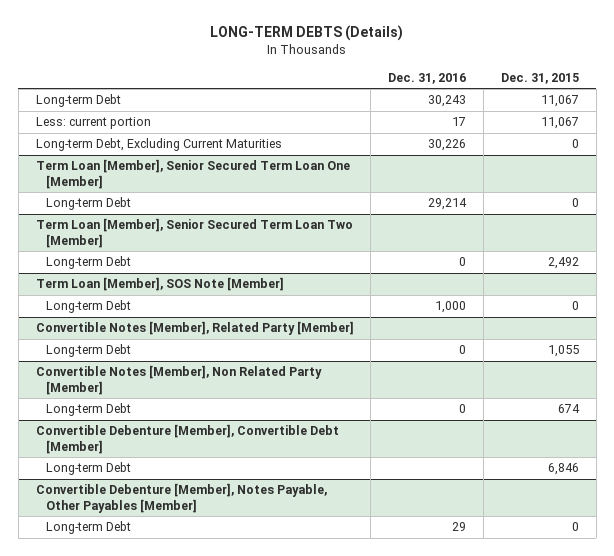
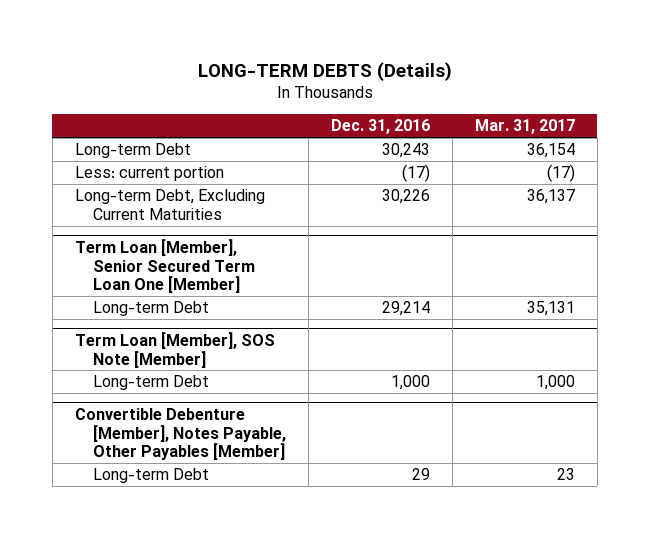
- | Dec. 31, 2016 | Dec. 31, 2015
+ | Dec. 31, 2016 | Mar. 31, 2017
- Less: current portion | 17 | 11,067
+ Less: current portion | (17) | (17)
- Term Loan [Member], Senior Secured Term Loan Two [Member]
- Long-term Debt | 0 | 2,492
- Convertible Notes [Member], Related Party [Member]
- Long-term Debt | 0 | 1,055
- Convertible Notes [Member], Non Related Party [Member]
- Long-term Debt | 0 | 674
- Convertible Debenture [Member], Convertible Debt [Member]
- Long-term Debt | | 6,846

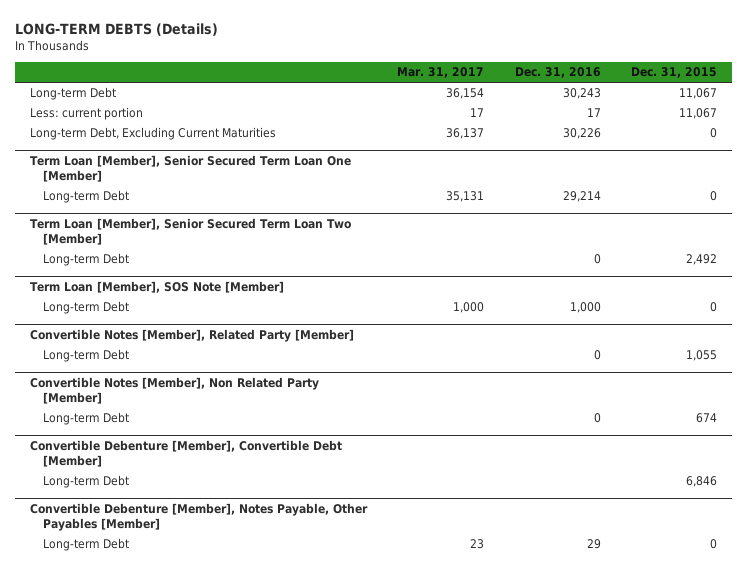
- | Dec. 31, 2016 | Mar. 31, 2017
+ | Mar. 31, 2017 | Dec. 31, 2016 | Dec. 31, 2015
- Less: current portion | (17) | (17)
+ Less: current portion | 17 | 17 | 11,067
+ Term Loan [Member], Senior Secured Term Loan Two [Member]
+ Long-term Debt | | 0 | 2,492
+ Convertible Notes [Member], Related Party [Member]
+ Long-term Debt | | 0 | 1,055
+ Convertible Notes [Member], Non Related Party [Member]
+ Long-term Debt | | 0 | 674
+ Convertible Debenture [Member], Convertible Debt [Member]
+ Long-term Debt | | | 6,846

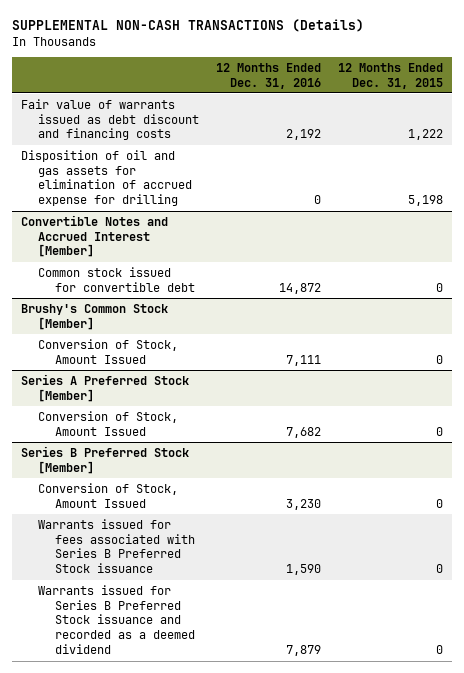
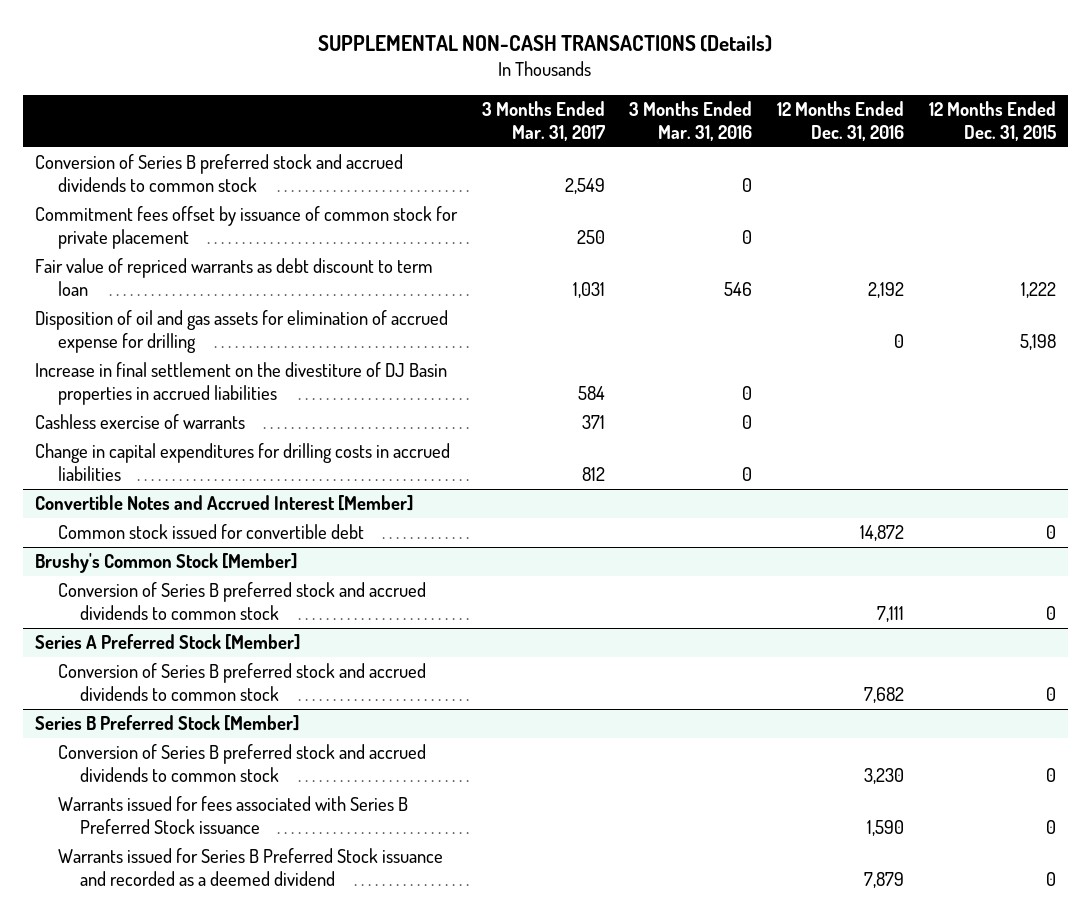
- | 12 Months Ended Dec. 31, 2016 | 12 Months Ended Dec. 31, 2015
+ | 3 Months Ended Mar. 31, 2017 | 3 Months Ended Mar. 31, 2016 | 12 Months Ended Dec. 31, 2016 | 12 Months Ended Dec. 31, 2015
- Fair value of warrants issued as debt discount and financing costs | 2,192 | 1,222
+ Conversion of Series B preferred stock and accrued dividends to common stock | 2,549 | 0 | |
+ Commitment fees offset by issuance of common stock for private placement | 250 | 0 | |
+ Fair value of repriced warrants as debt discount to term loan | 1,031 | 546 | 2,192 | 1,222
+ Increase in final settlement on the divestiture of DJ Basin properties in accrued liabilities | 584 | 0 | |
+ Cashless exercise of warrants | 371 | 0 | |
+ Change in capital expenditures for drilling costs in accrued liabilities | 812 | 0 | |
@ Brushy's Common Stock [Member]
- Conversion of Stock, Amount Issued | 7,111 | 0
+ Conversion of Series B preferred stock and accrued dividends to common stock | | | 7,111 | 0
@ Series A Preferred Stock [Member]
- Conversion of Stock, Amount Issued | 7,682 | 0
+ Conversion of Series B preferred stock and accrued dividends to common stock | | | 7,682 | 0
@ Series B Preferred Stock [Member]
- Conversion of Stock, Amount Issued | 3,230 | 0
+ Conversion of Series B preferred stock and accrued dividends to common stock | | | 3,230 | 0

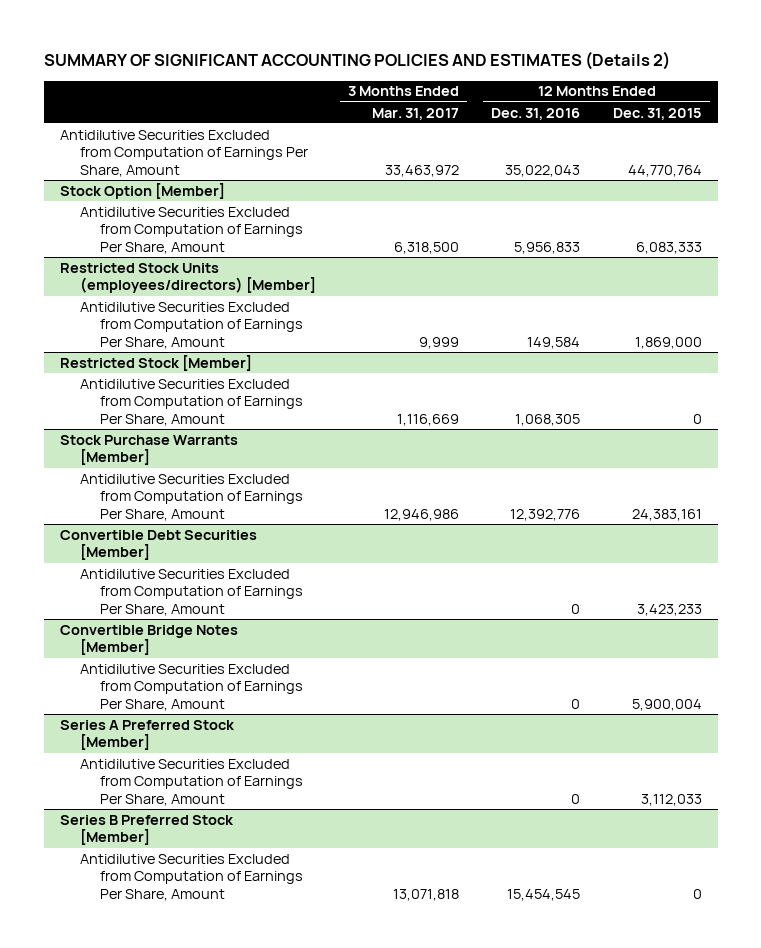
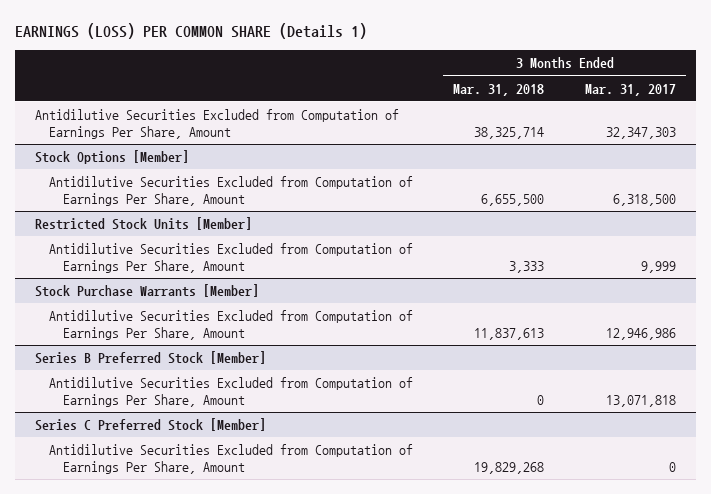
- SUMMARY OF SIGNIFICANT ACCOUNTING POLICIES AND ESTIMATES (Details 2)
+ EARNINGS (LOSS) PER COMMON SHARE (Details 1)
- | 3 Months Ended Mar. 31, 2017 | 12 Months Ended Dec. 31, 2016 | 12 Months Ended Dec. 31, 2015
+ | 3 Months Ended Mar. 31, 2018 | 3 Months Ended Mar. 31, 2017
- Antidilutive Securities Excluded from Computation of Earnings Per Share, Amount | 33,463,972 | 35,022,043 | 44,770,764
- Stock Option [Member]
+ Antidilutive Securities Excluded from Computation of Earnings Per Share, Amount | 38,325,714 | 32,347,303
+ Stock Options [Member]
- Restricted Stock Units (employees/directors) [Member]
+ Restricted Stock Units [Member]
- Restricted Stock [Member]
- Antidilutive Securities Excluded from Computation of Earnings Per Share, Amount | 1,116,669 | 1,068,305 | 0
- Convertible Debt Securities [Member]
- Antidilutive Securities Excluded from Computation of Earnings Per Share, Amount | | 0 | 3,423,233
- Convertible Bridge Notes [Member]
- Antidilutive Securities Excluded from Computation of Earnings Per Share, Amount | | 0 | 5,900,004
- Series A Preferred Stock [Member]
- Antidilutive Securities Excluded from Computation of Earnings Per Share, Amount | | 0 | 3,112,033
+ Series C Preferred Stock [Member]
+ Antidilutive Securities Excluded from Computation of Earnings Per Share, Amount | 19,829,268 | 0

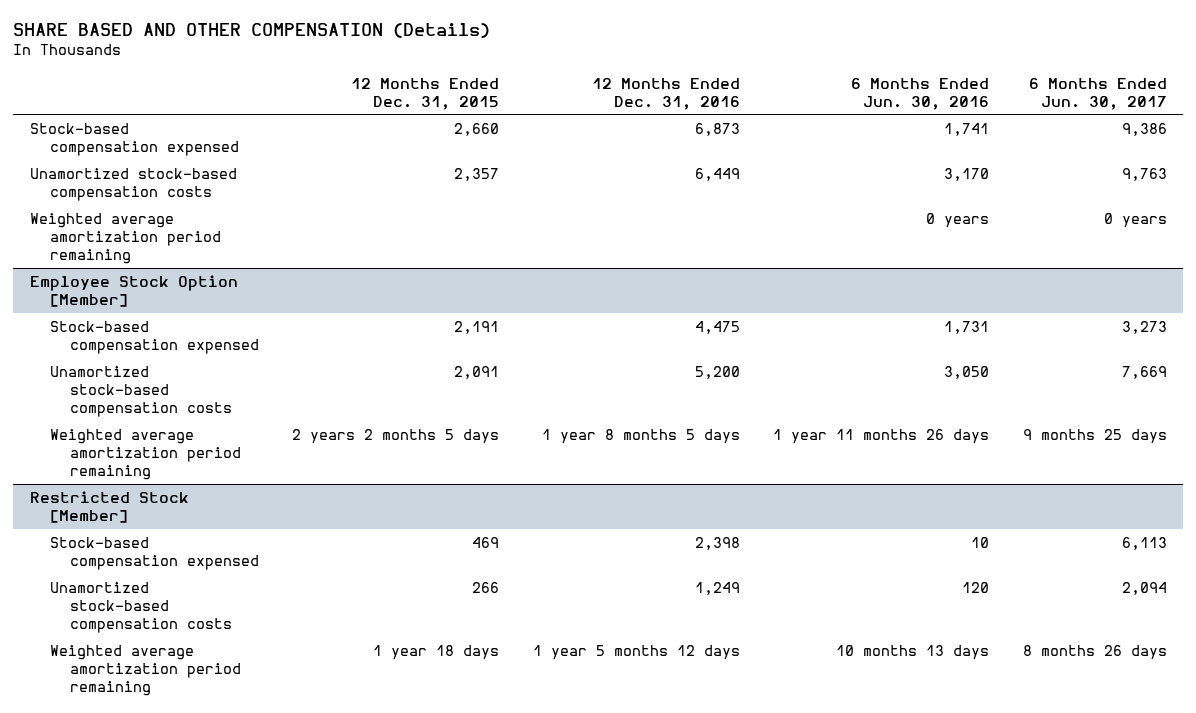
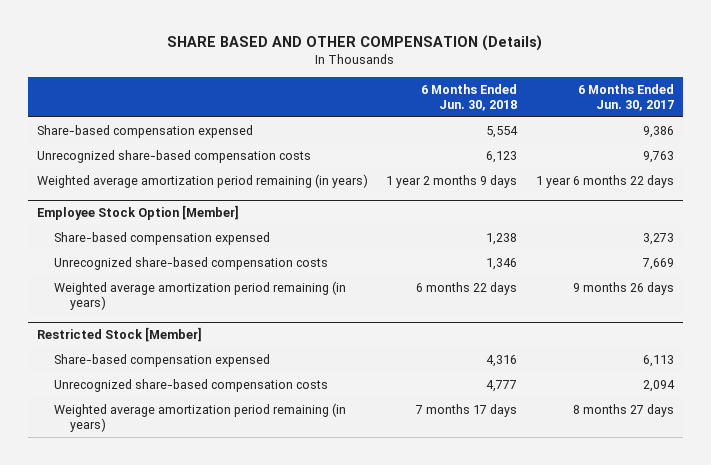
- | 12 Months Ended Dec. 31, 2015 | 12 Months Ended Dec. 31, 2016 | 6 Months Ended Jun. 30, 2016 | 6 Months Ended Jun. 30, 2017
+ | 6 Months Ended Jun. 30, 2018 | 6 Months Ended Jun. 30, 2017
- Stock-based compensation expensed | 2,660 | 6,873 | 1,741 | 9,386
- Unamortized stock-based compensation costs | 2,357 | 6,449 | 3,170 | 9,763
- Weighted average amortization period remaining | | | 0 years | 0 years
+ Share-based compensation expensed | 5,554 | 9,386
+ Unrecognized share-based compensation costs | 6,123 | 9,763
+ Weighted average amortization period remaining (in years) | 1 year 2 months 9 days | 1 year 6 months 22 days
@ Employee Stock Option [Member]
- Stock-based compensation expensed | 2,191 | 4,475 | 1,731 | 3,273
- Unamortized stock-based compensation costs | 2,091 | 5,200 | 3,050 | 7,669
- Weighted average amortization period remaining | 2 years 2 months 5 days | 1 year 8 months 5 days | 1 year 11 months 26 days | 9 months 25 days
+ Share-based compensation expensed | 1,238 | 3,273
+ Unrecognized share-based compensation costs | 1,346 | 7,669
+ Weighted average amortization period remaining (in years) | 6 months 22 days | 9 months 26 days
@ Restricted Stock [Member]
- Stock-based compensation expensed | 469 | 2,398 | 10 | 6,113
- Unamortized stock-based compensation costs | 266 | 1,249 | 120 | 2,094
- Weighted average amortization period remaining | 1 year 18 days | 1 year 5 months 12 days | 10 months 13 days | 8 months 26 days
+ Share-based compensation expensed | 4,316 | 6,113
+ Unrecognized share-based compensation costs | 4,777 | 2,094
+ Weighted average amortization period remaining (in years) | 7 months 17 days | 8 months 27 days

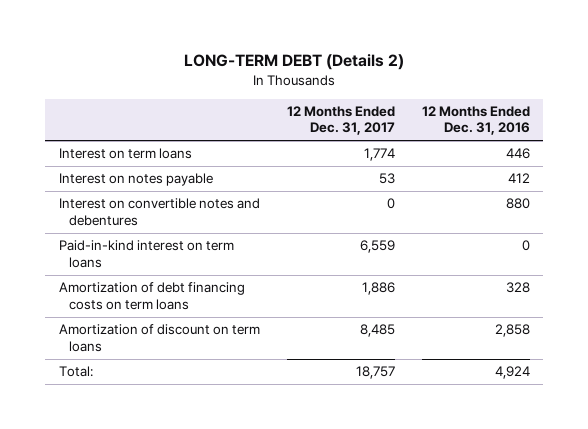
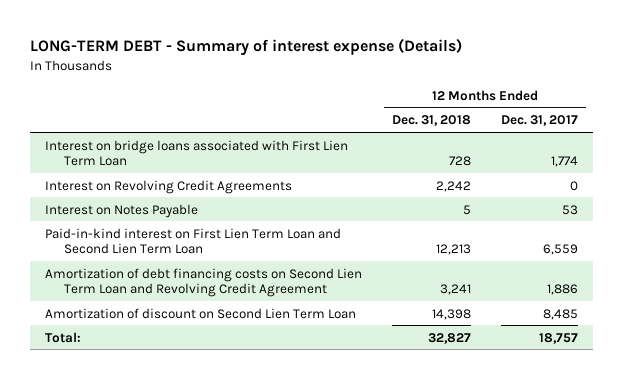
- LONG-TERM DEBT (Details 2)
+ LONG-TERM DEBT - Summary of interest expense (Details)
- | 12 Months Ended Dec. 31, 2017 | 12 Months Ended Dec. 31, 2016
+ | 12 Months Ended Dec. 31, 2018 | 12 Months Ended Dec. 31, 2017
- Interest on term loans | 1,774 | 446
- Interest on notes payable | 53 | 412
- Interest on convertible notes and debentures | 0 | 880
- Paid-in-kind interest on term loans | 6,559 | 0
- Amortization of debt financing costs on term loans | 1,886 | 328
- Amortization of discount on term loans | 8,485 | 2,858
+ Interest on bridge loans associated with First Lien Term Loan | 728 | 1,774
+ Interest on Revolving Credit Agreements | 2,242 | 0
+ Interest on Notes Payable | 5 | 53
+ Paid-in-kind interest on First Lien Term Loan and Second Lien Term Loan | 12,213 | 6,559
+ Amortization of debt financing costs on Second Lien Term Loan and Revolving Credit Agreement | 3,241 | 1,886
+ Amortization of discount on Second Lien Term Loan | 14,398 | 8,485

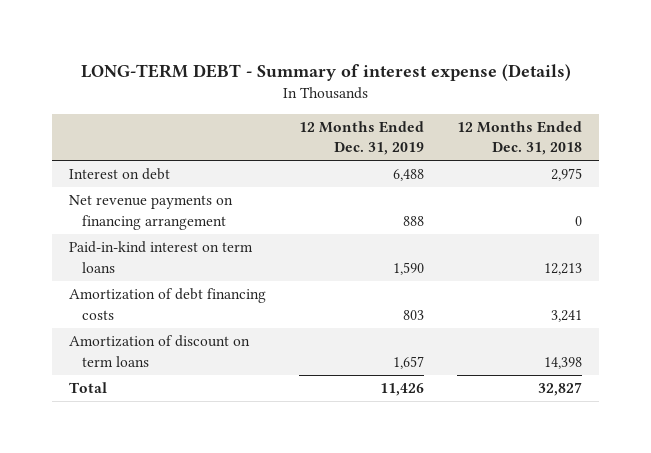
- | 12 Months Ended Dec. 31, 2018 | 12 Months Ended Dec. 31, 2017
+ | 12 Months Ended Dec. 31, 2019 | 12 Months Ended Dec. 31, 2018
- Interest on bridge loans associated with First Lien Term Loan | 728 | 1,774
- Interest on Revolving Credit Agreements | 2,242 | 0
- Interest on Notes Payable | 5 | 53
- Paid-in-kind interest on First Lien Term Loan and Second Lien Term Loan | 12,213 | 6,559
- Amortization of debt financing costs on Second Lien Term Loan and Revolving Credit Agreement | 3,241 | 1,886
- Amortization of discount on Second Lien Term Loan | 14,398 | 8,485
- Total: | 32,827 | 18,757
+ Interest on debt | 6,488 | 2,975
+ Net revenue payments on financing arrangement | 888 | 0
+ Paid-in-kind interest on term loans | 1,590 | 12,213
+ Amortization of debt financing costs | 803 | 3,241
+ Amortization of discount on term loans | 1,657 | 14,398
+ Total | 11,426 | 32,827

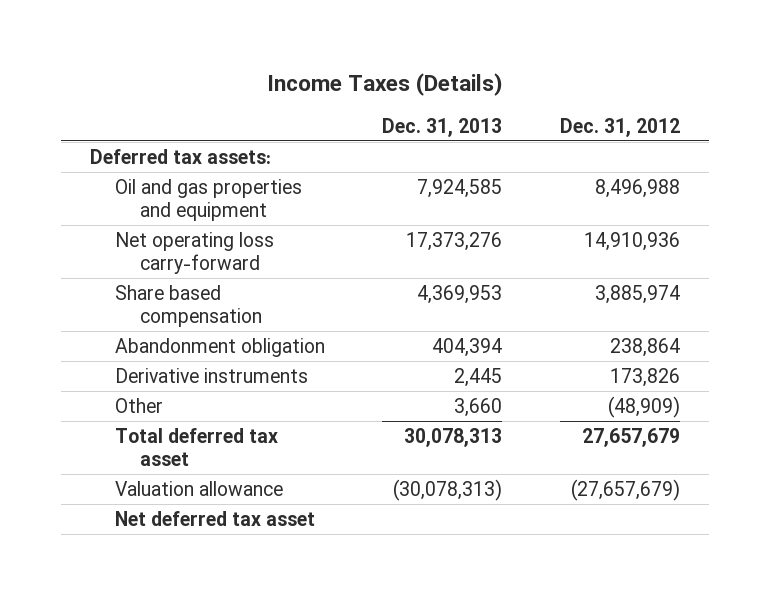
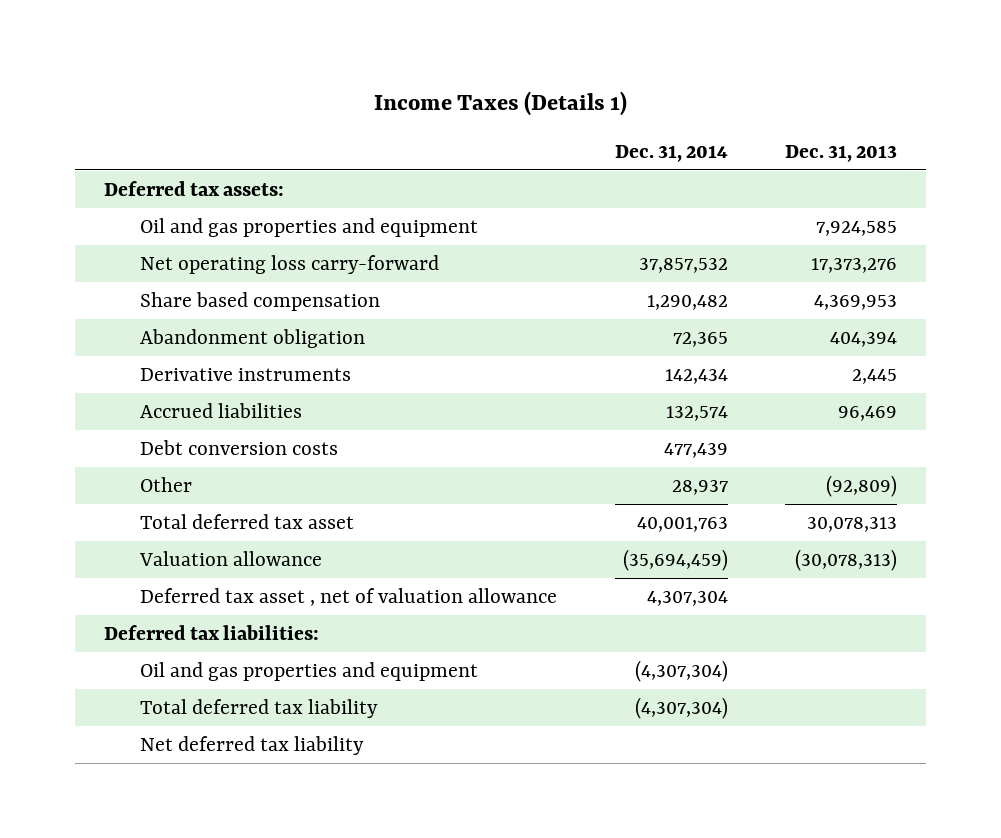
- Income Taxes (Details)
+ Income Taxes (Details 1)
- | Dec. 31, 2013 | Dec. 31, 2012
+ | Dec. 31, 2014 | Dec. 31, 2013
- Other | 3,660 | (48,909)
+ Accrued liabilities | 132,574 | 96,469
+ Debt conversion costs | 477,439 |
+ Other | 28,937 | (92,809)
- Net deferred tax asset
+ Deferred tax asset , net of valuation allowance | 4,307,304 |
+ Deferred tax liabilities:
+ Oil and gas properties and equipment | (4,307,304) |
+ Total deferred tax liability | (4,307,304) |
+ Net deferred tax liability

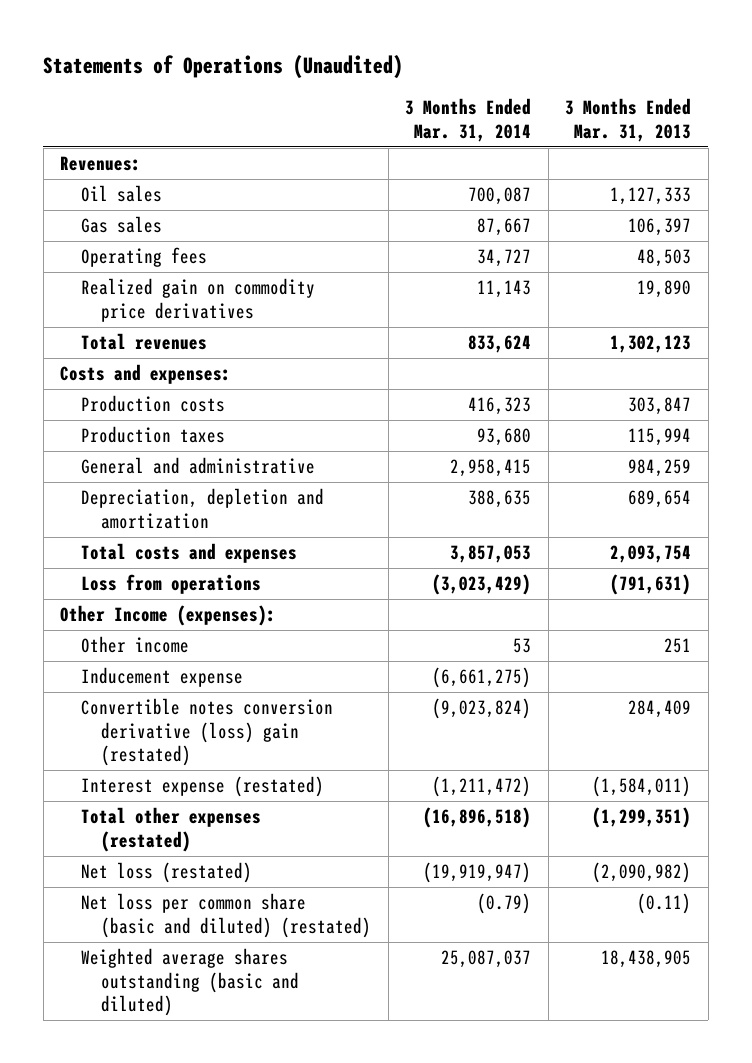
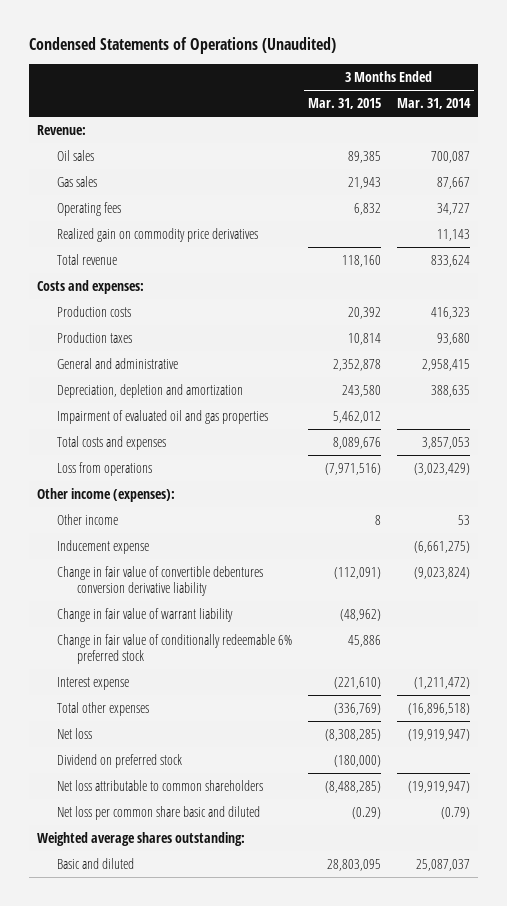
- Statements of Operations (Unaudited)
+ Condensed Statements of Operations (Unaudited)
- | 3 Months Ended Mar. 31, 2014 | 3 Months Ended Mar. 31, 2013
+ | 3 Months Ended Mar. 31, 2015 | 3 Months Ended Mar. 31, 2014
- Revenues:
+ Revenue:
- Total revenues | 833,624 | 1,302,123
+ Total revenue | 118,160 | 833,624
+ Impairment of evaluated oil and gas properties | 5,462,012 |
- Other Income (expenses):
+ Other income (expenses):
- Convertible notes conversion derivative (loss) gain (restated) | (9,023,824) | 284,409
- Interest expense (restated) | (1,211,472) | (1,584,011)
- Total other expenses (restated) | (16,896,518) | (1,299,351)
- Net loss (restated) | (19,919,947) | (2,090,982)
- Net loss per common share (basic and diluted) (restated) | (0.79) | (0.11)
- Weighted average shares outstanding (basic and diluted) | 25,087,037 | 18,438,905
+ Change in fair value of convertible debentures conversion derivative liability | (112,091) | (9,023,824)
+ Change in fair value of warrant liability | (48,962) |
+ Change in fair value of conditionally redeemable 6% preferred stock | 45,886 |
+ Interest expense | (221,610) | (1,211,472)
+ Total other expenses | (336,769) | (16,896,518)
+ Net loss | (8,308,285) | (19,919,947)
+ Dividend on preferred stock | (180,000) |
+ Net loss attributable to common shareholders | (8,488,285) | (19,919,947)
+ Net loss per common share basic and diluted | (0.29) | (0.79)
+ Weighted average shares outstanding:
+ Basic and diluted | 28,803,095 | 25,087,037

